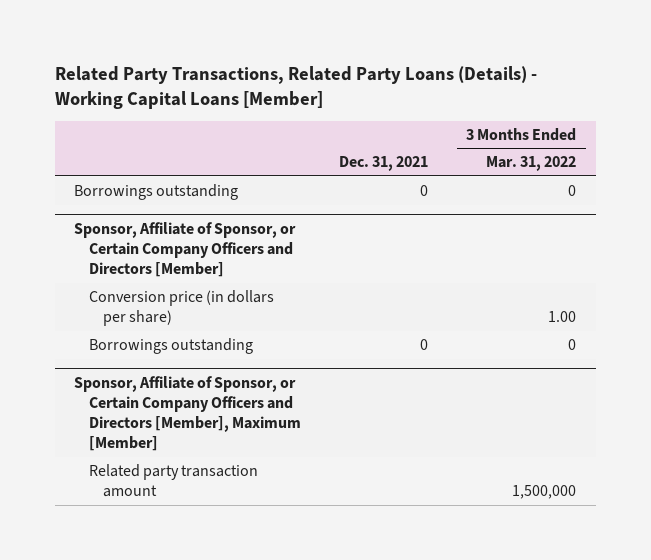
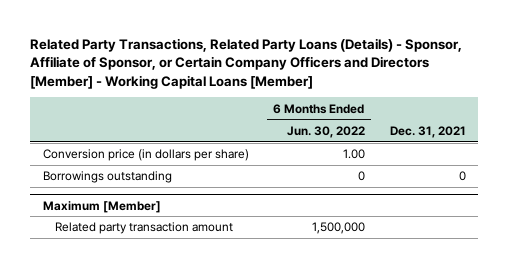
- Related Party Transactions, Related Party Loans (Details) - Working Capital Loans [Member]
+ Related Party Transactions, Related Party Loans (Details) - Sponsor, Affiliate of Sponsor, or Certain Company Officers and Directors [Member] - Working Capital Loans [Member]
- | Dec. 31, 2021 | 3 Months Ended Mar. 31, 2022
+ | 6 Months Ended Jun. 30, 2022 | Dec. 31, 2021
+ Conversion price (in dollars per share) | 1.00 |
- Sponsor, Affiliate of Sponsor, or Certain Company Officers and Directors [Member]
- Conversion price (in dollars per share) | | 1.00
- Borrowings outstanding | 0 | 0
- Sponsor, Affiliate of Sponsor, or Certain Company Officers and Directors [Member], Maximum [Member]
- Related party transaction amount | | 1,500,000
+ Maximum [Member]
+ Related party transaction amount | 1,500,000 |

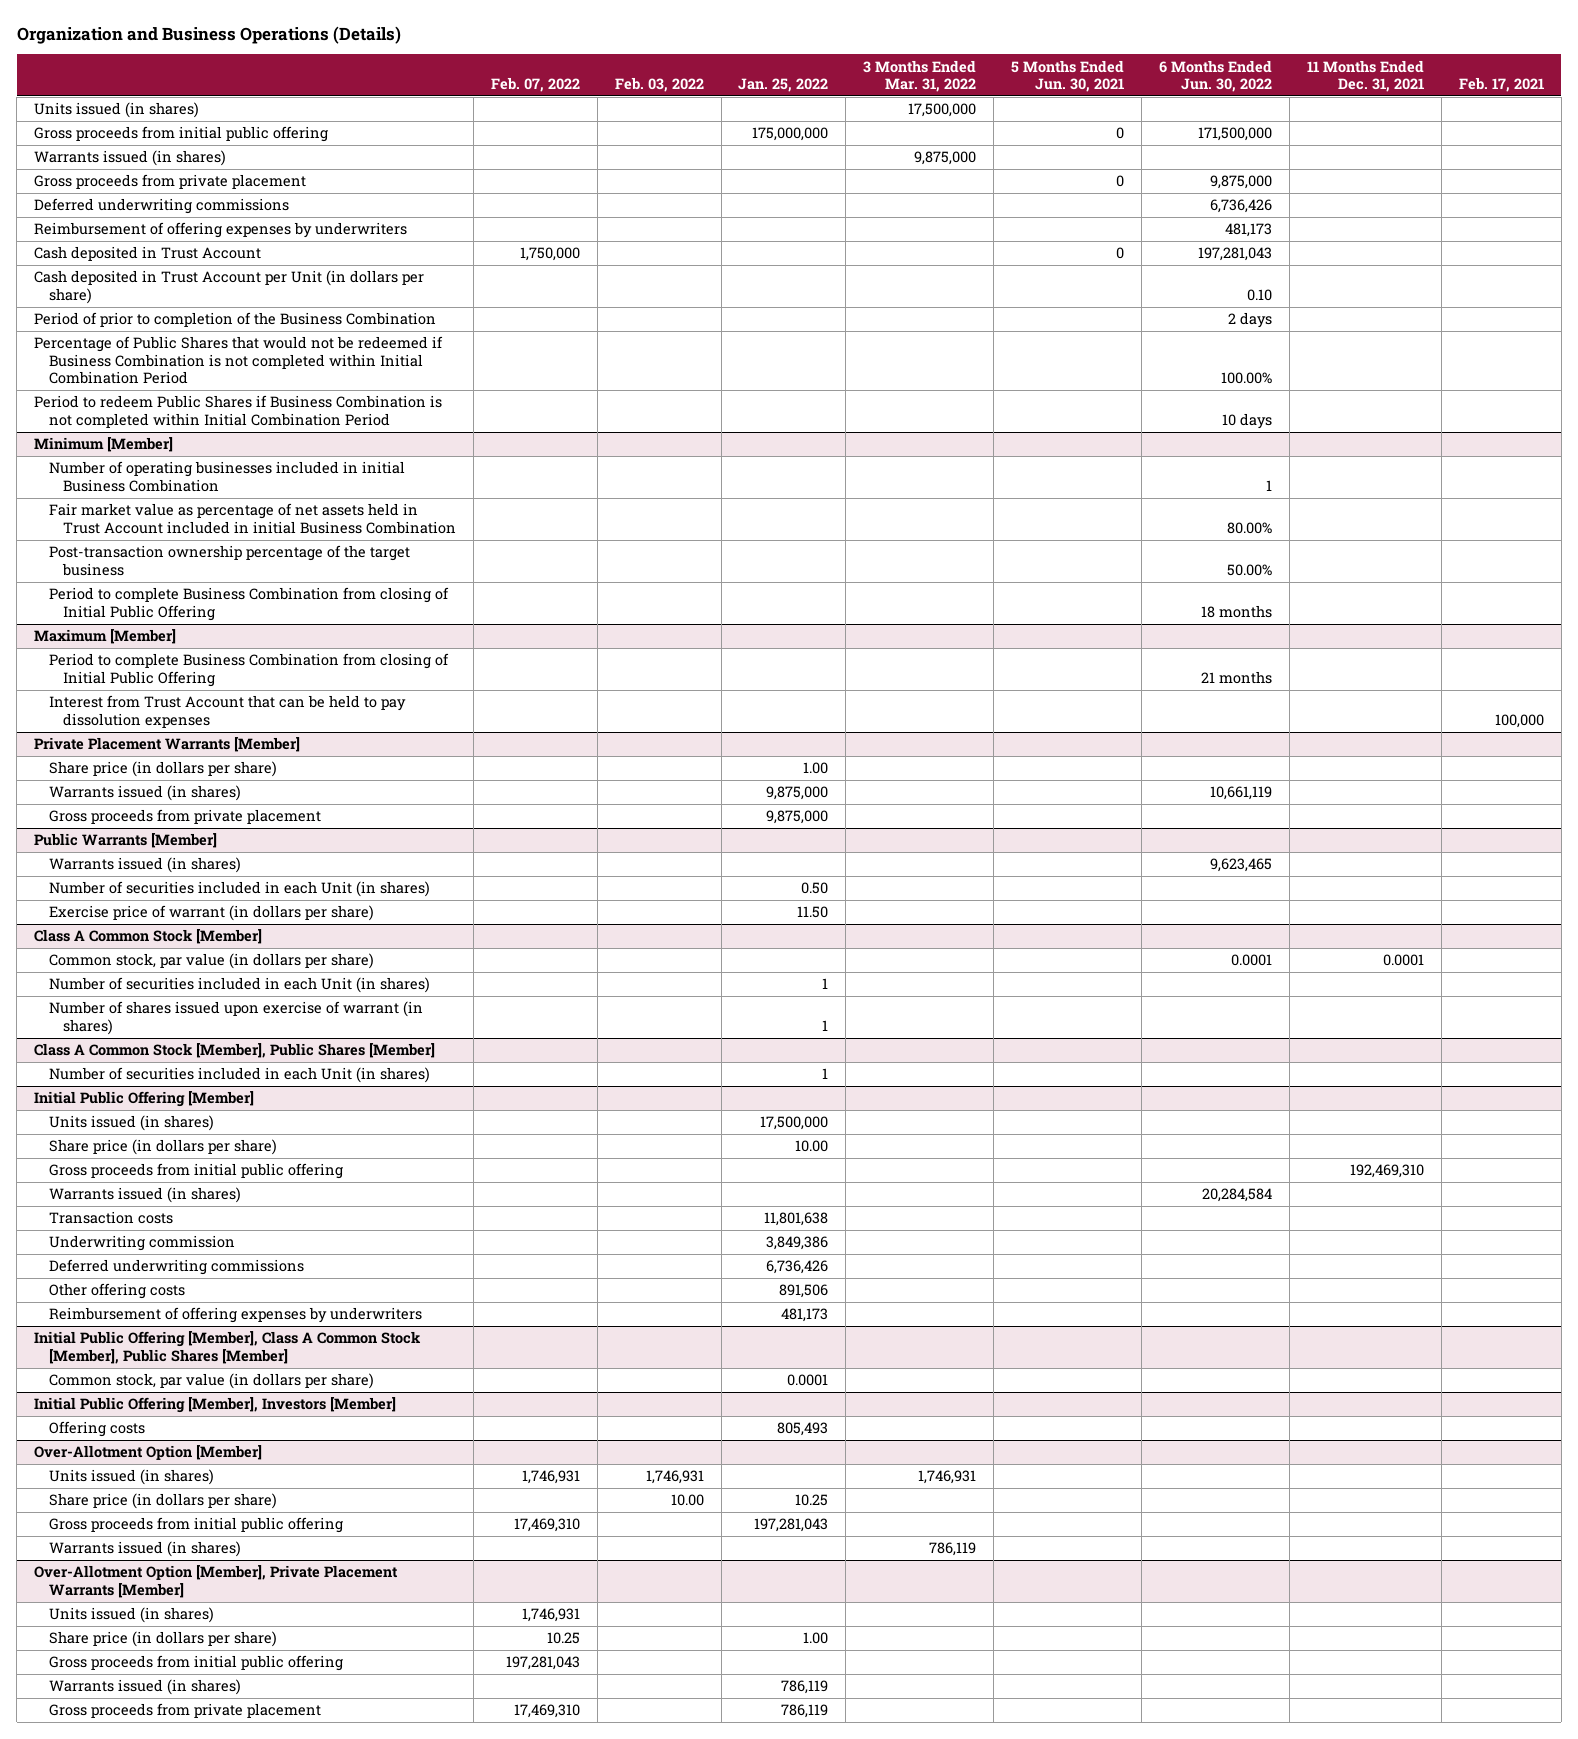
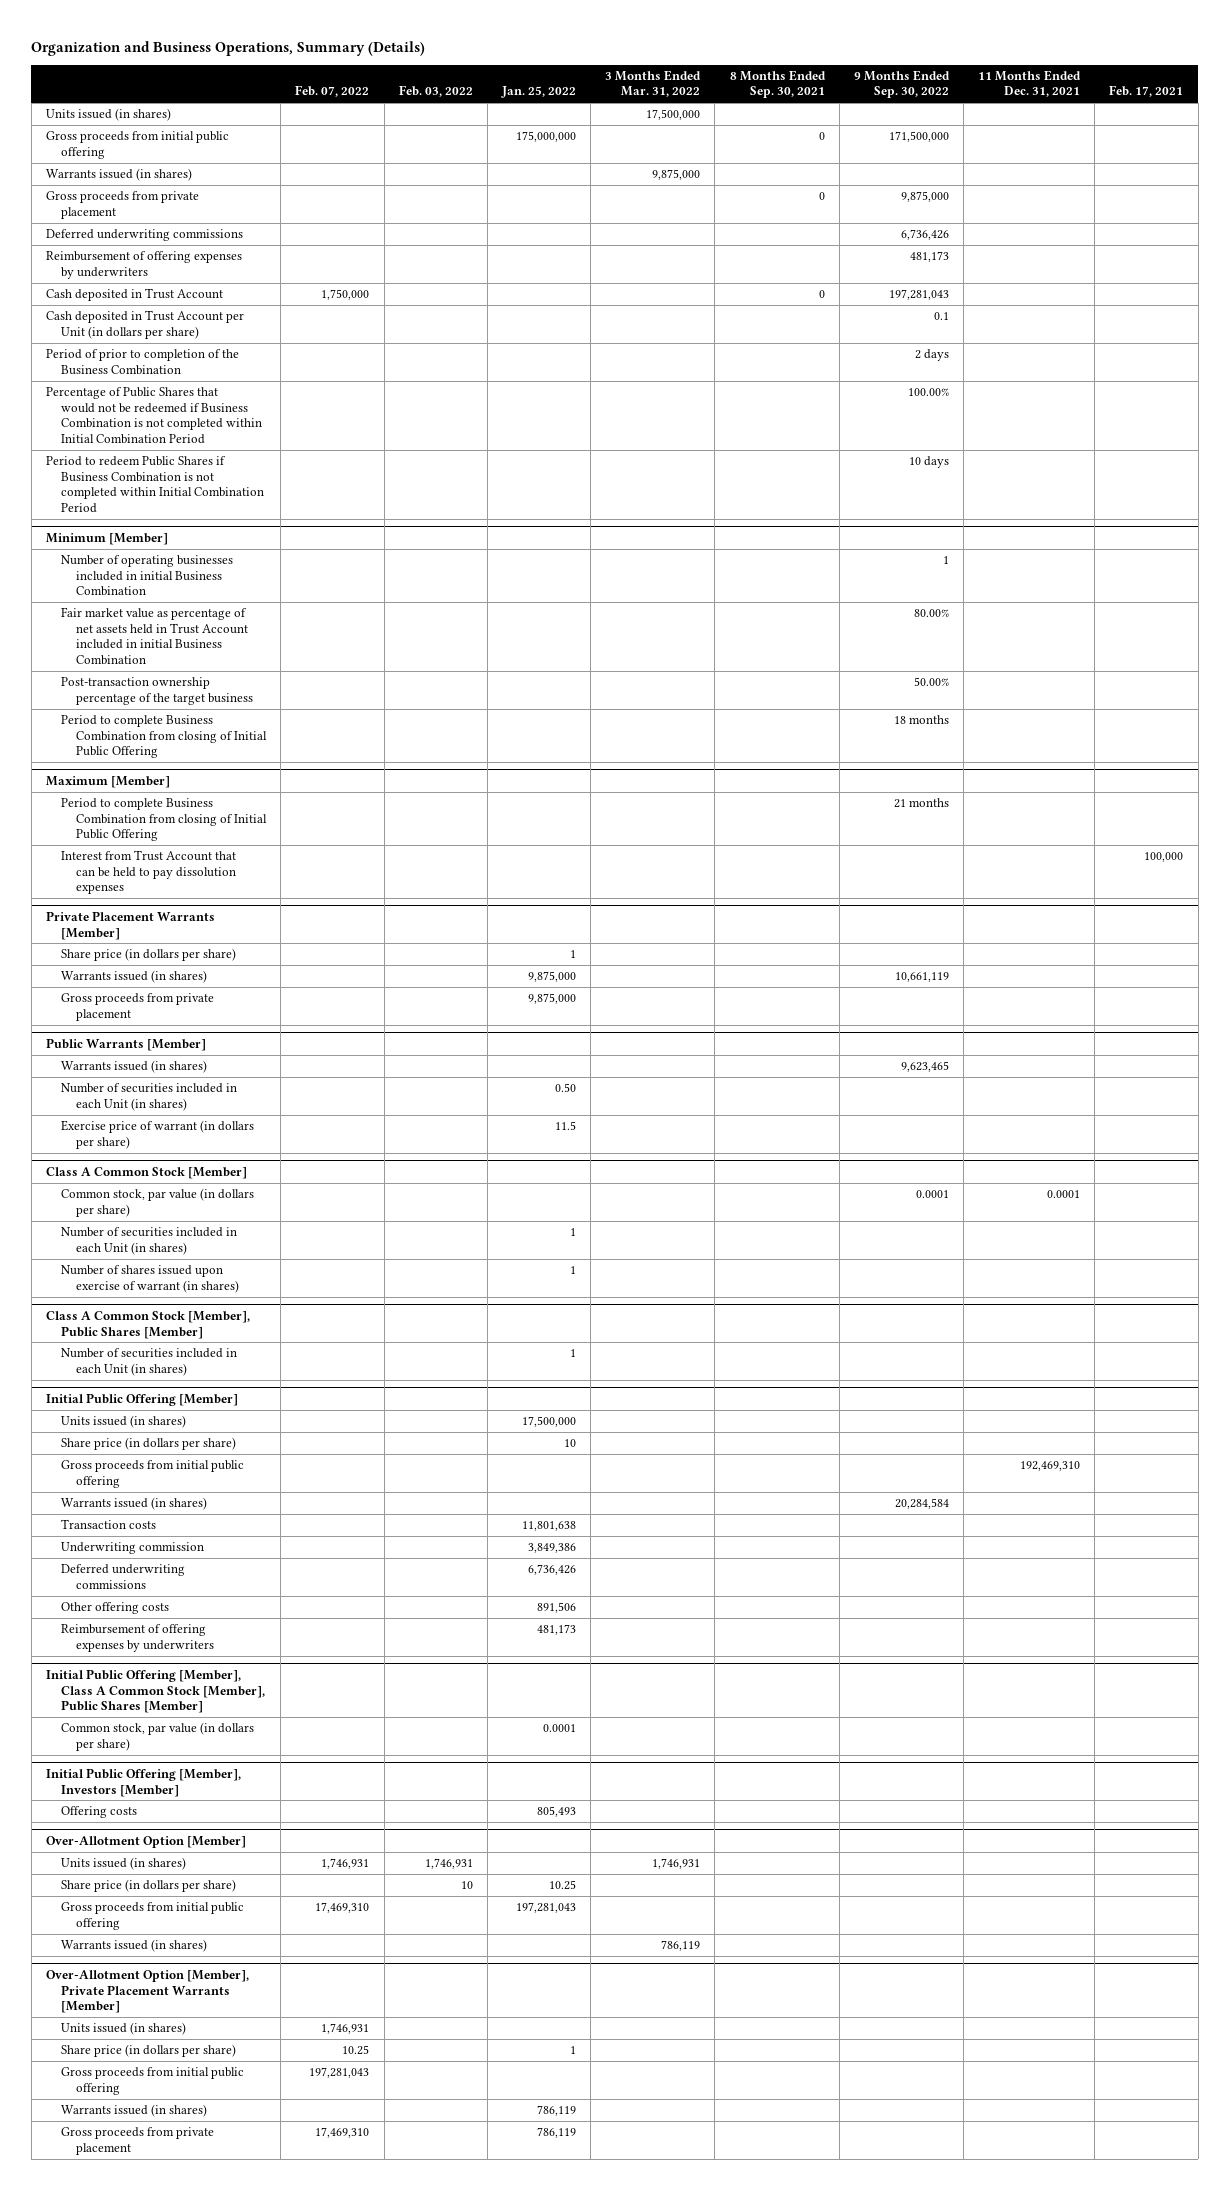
- Organization and Business Operations (Details)
+ Organization and Business Operations, Summary (Details)
- | Feb. 07, 2022 | Feb. 03, 2022 | Jan. 25, 2022 | 3 Months Ended Mar. 31, 2022 | 5 Months Ended Jun. 30, 2021 | 6 Months Ended Jun. 30, 2022 | 11 Months Ended Dec. 31, 2021 | Feb. 17, 2021
+ | Feb. 07, 2022 | Feb. 03, 2022 | Jan. 25, 2022 | 3 Months Ended Mar. 31, 2022 | 8 Months Ended Sep. 30, 2021 | 9 Months Ended Sep. 30, 2022 | 11 Months Ended Dec. 31, 2021 | Feb. 17, 2021
@ Private Placement Warrants [Member]
- Share price (in dollars per share) | | | 1.00 | | | | |
+ Share price (in dollars per share) | | | 1 | | | | |
@ Public Warrants [Member]
- Exercise price of warrant (in dollars per share) | | | 11.50 | | | | |
+ Exercise price of warrant (in dollars per share) | | | 11.5 | | | | |
@ Initial Public Offering [Member]
- Share price (in dollars per share) | | | 10.00 | | | | |
+ Share price (in dollars per share) | | | 10 | | | | |
@ Over-Allotment Option [Member]
- Share price (in dollars per share) | | 10.00 | 10.25 | | | | |
+ Share price (in dollars per share) | | 10 | 10.25 | | | | |
@ Over-Allotment Option [Member], Private Placement Warrants [Member]
- Share price (in dollars per share) | 10.25 | | 1.00 | | | | |
+ Share price (in dollars per share) | 10.25 | | 1 | | | | |

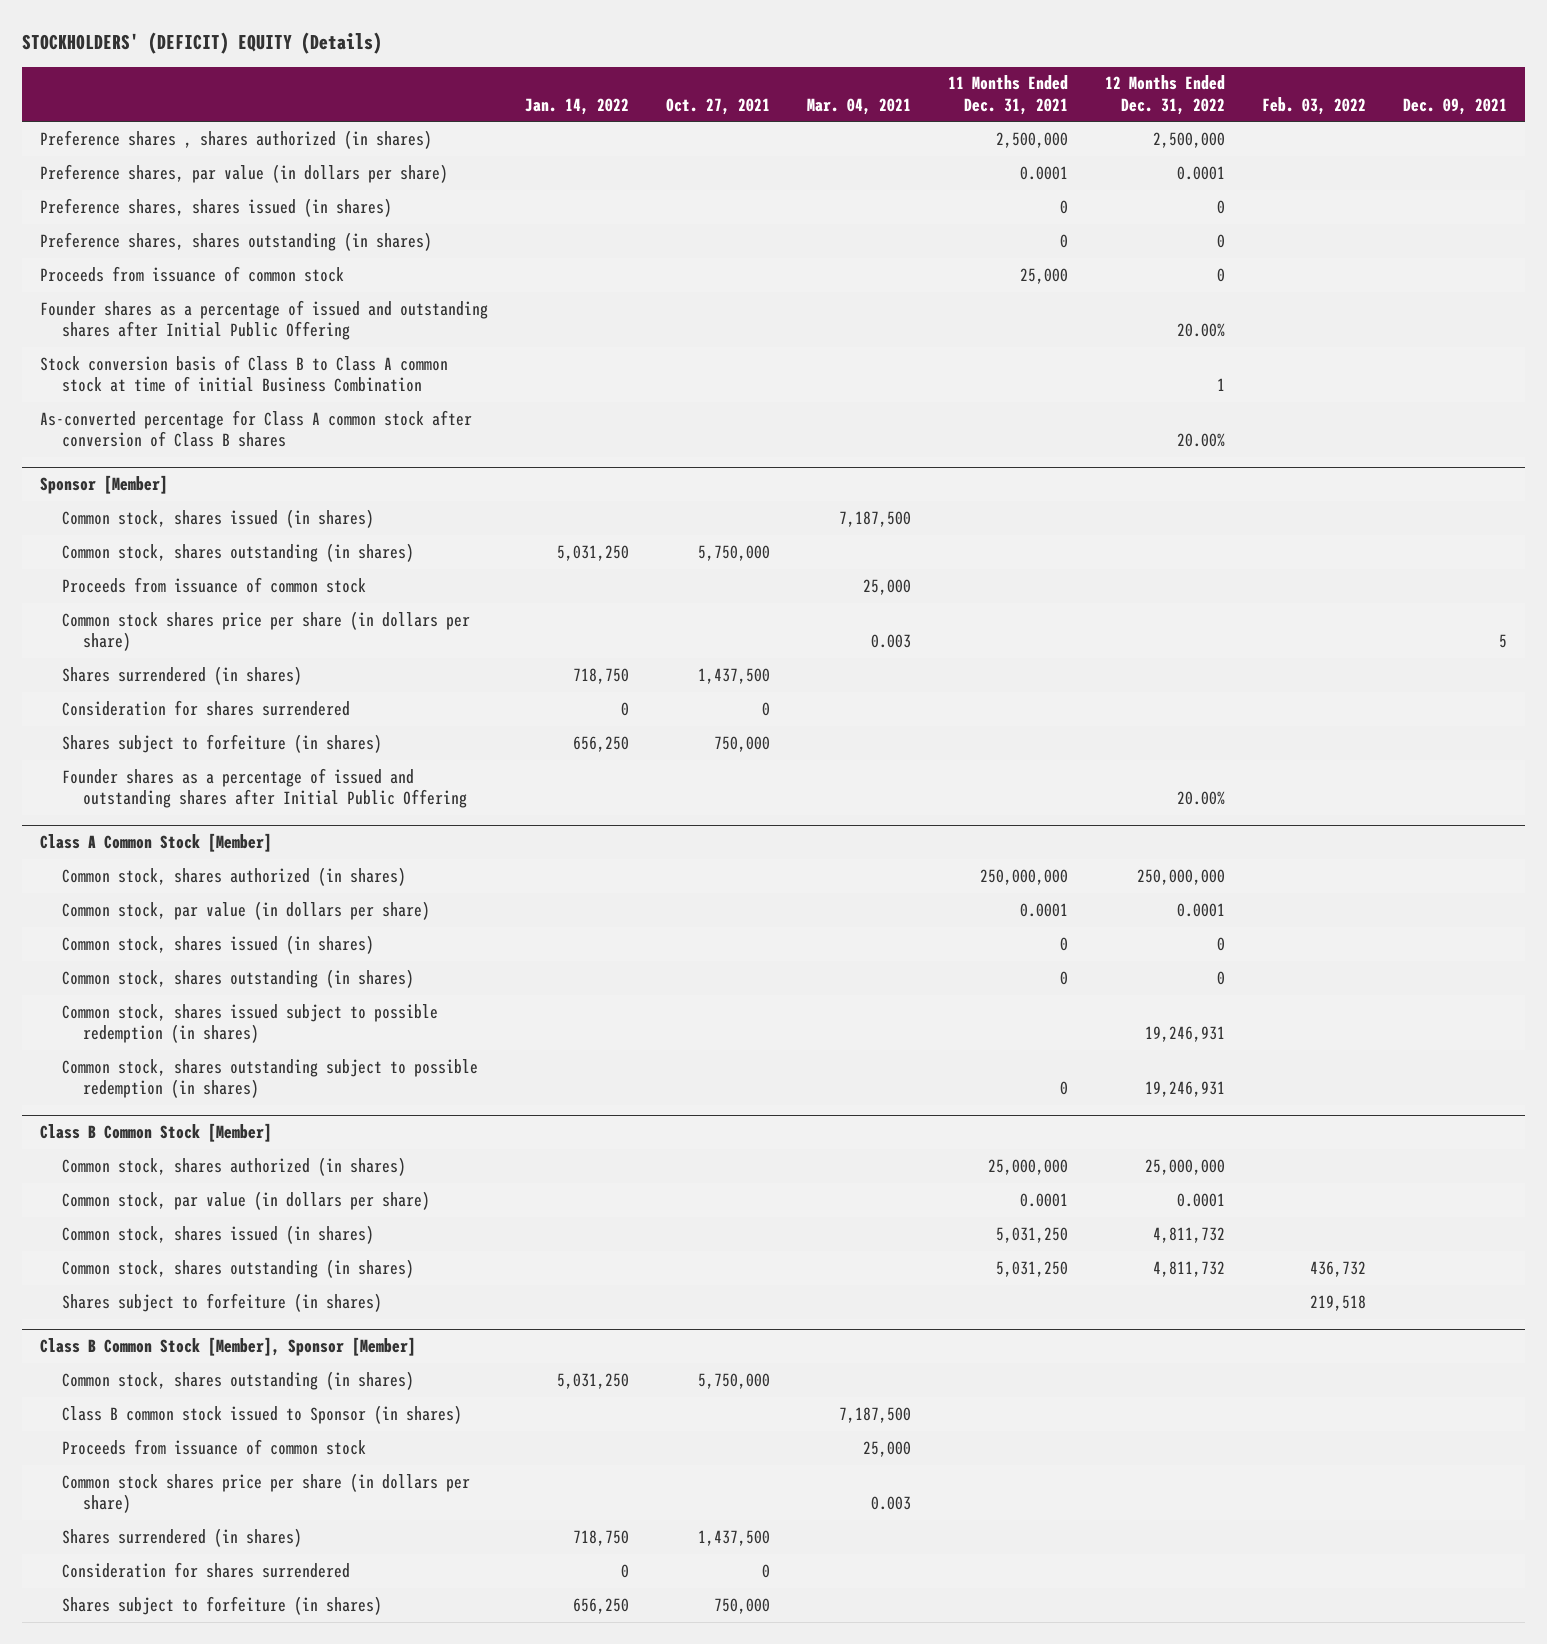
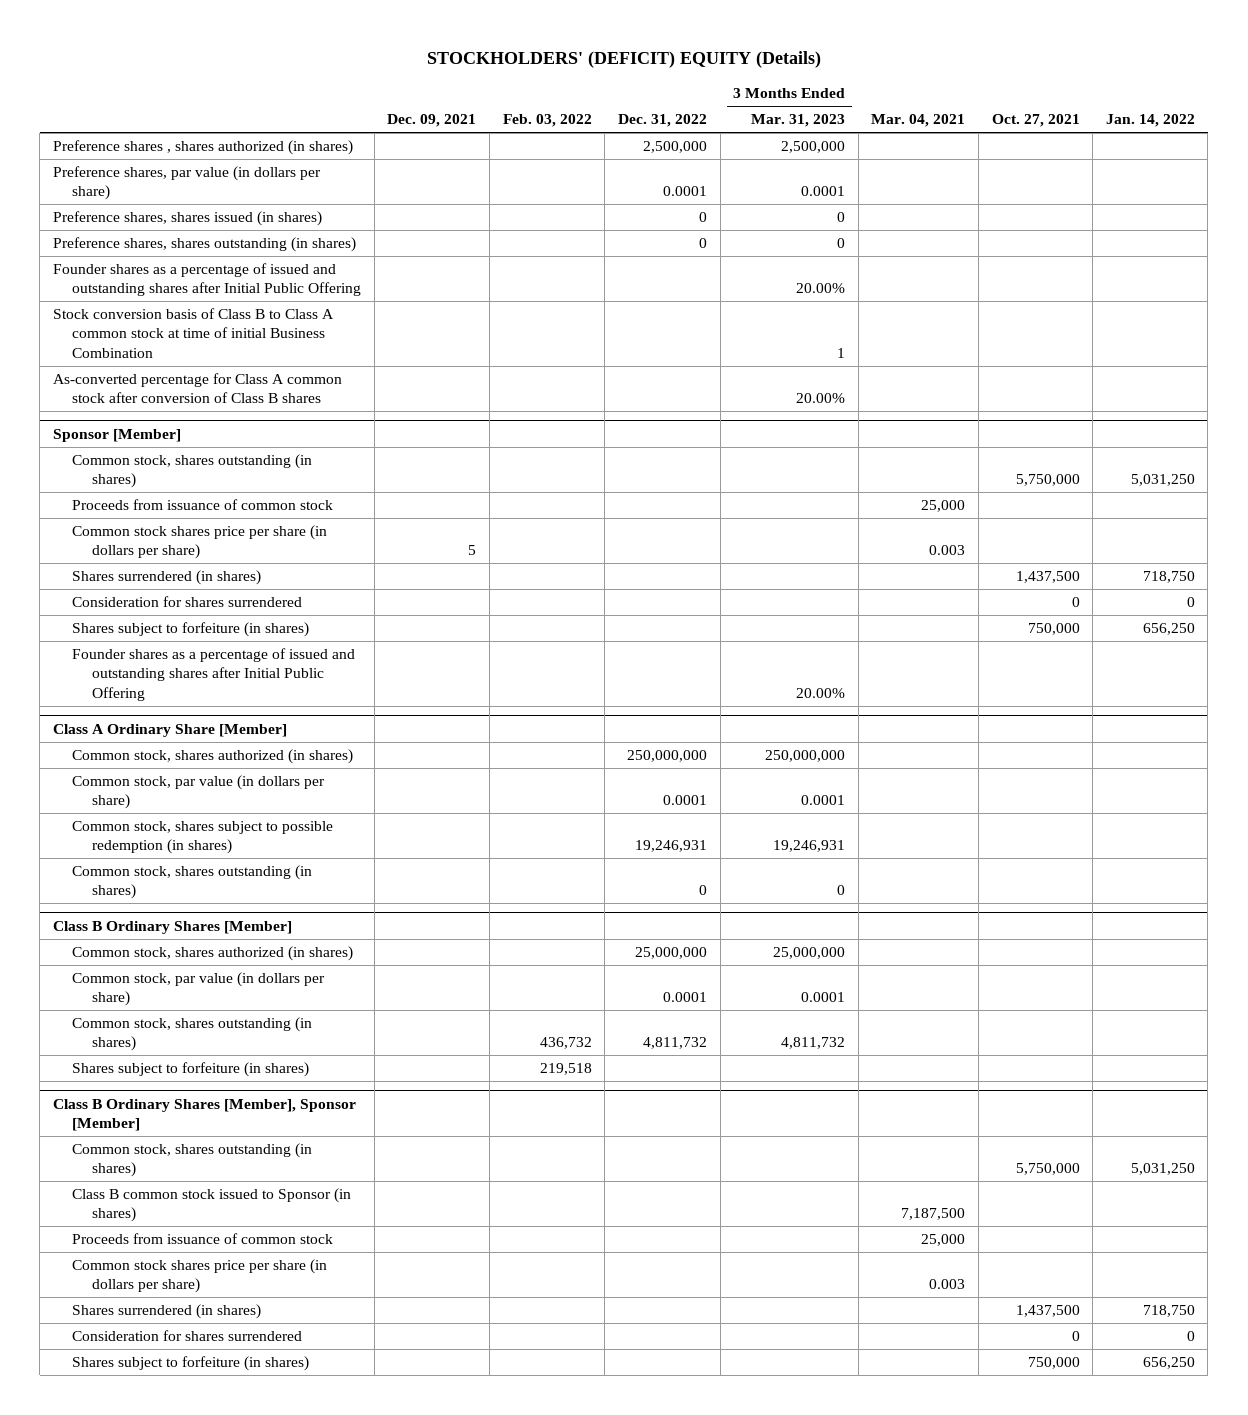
- | Jan. 14, 2022 | Oct. 27, 2021 | Mar. 04, 2021 | 11 Months Ended Dec. 31, 2021 | 12 Months Ended Dec. 31, 2022 | Feb. 03, 2022 | Dec. 09, 2021
+ | Dec. 09, 2021 | Feb. 03, 2022 | Dec. 31, 2022 | 3 Months Ended Mar. 31, 2023 | Mar. 04, 2021 | Oct. 27, 2021 | Jan. 14, 2022
- Proceeds from issuance of common stock | | | | 25,000 | 0 | |
@ Sponsor [Member]
- Common stock, shares issued (in shares) | | | 7,187,500 | | | |
- Class A Common Stock [Member]
+ Class A Ordinary Share [Member]
- Common stock, shares issued (in shares) | | | | 0 | 0 | |
+ Common stock, shares subject to possible redemption (in shares) | | | 19,246,931 | 19,246,931 | | |
- Common stock, shares issued subject to possible redemption (in shares) | | | | | 19,246,931 | |
- Common stock, shares outstanding subject to possible redemption (in shares) | | | | 0 | 19,246,931 | |
- Class B Common Stock [Member]
+ Class B Ordinary Shares [Member]
- Common stock, shares issued (in shares) | | | | 5,031,250 | 4,811,732 | |
- Class B Common Stock [Member], Sponsor [Member]
+ Class B Ordinary Shares [Member], Sponsor [Member]

